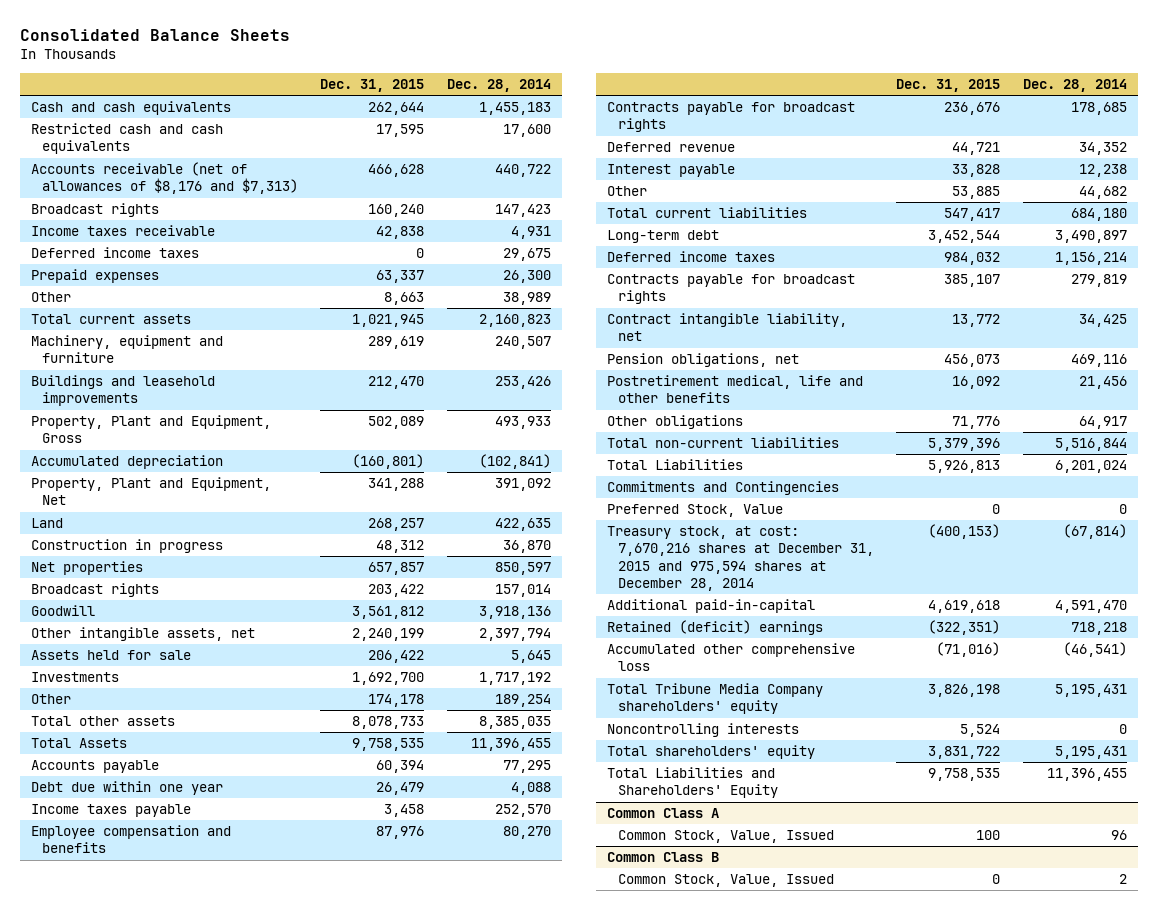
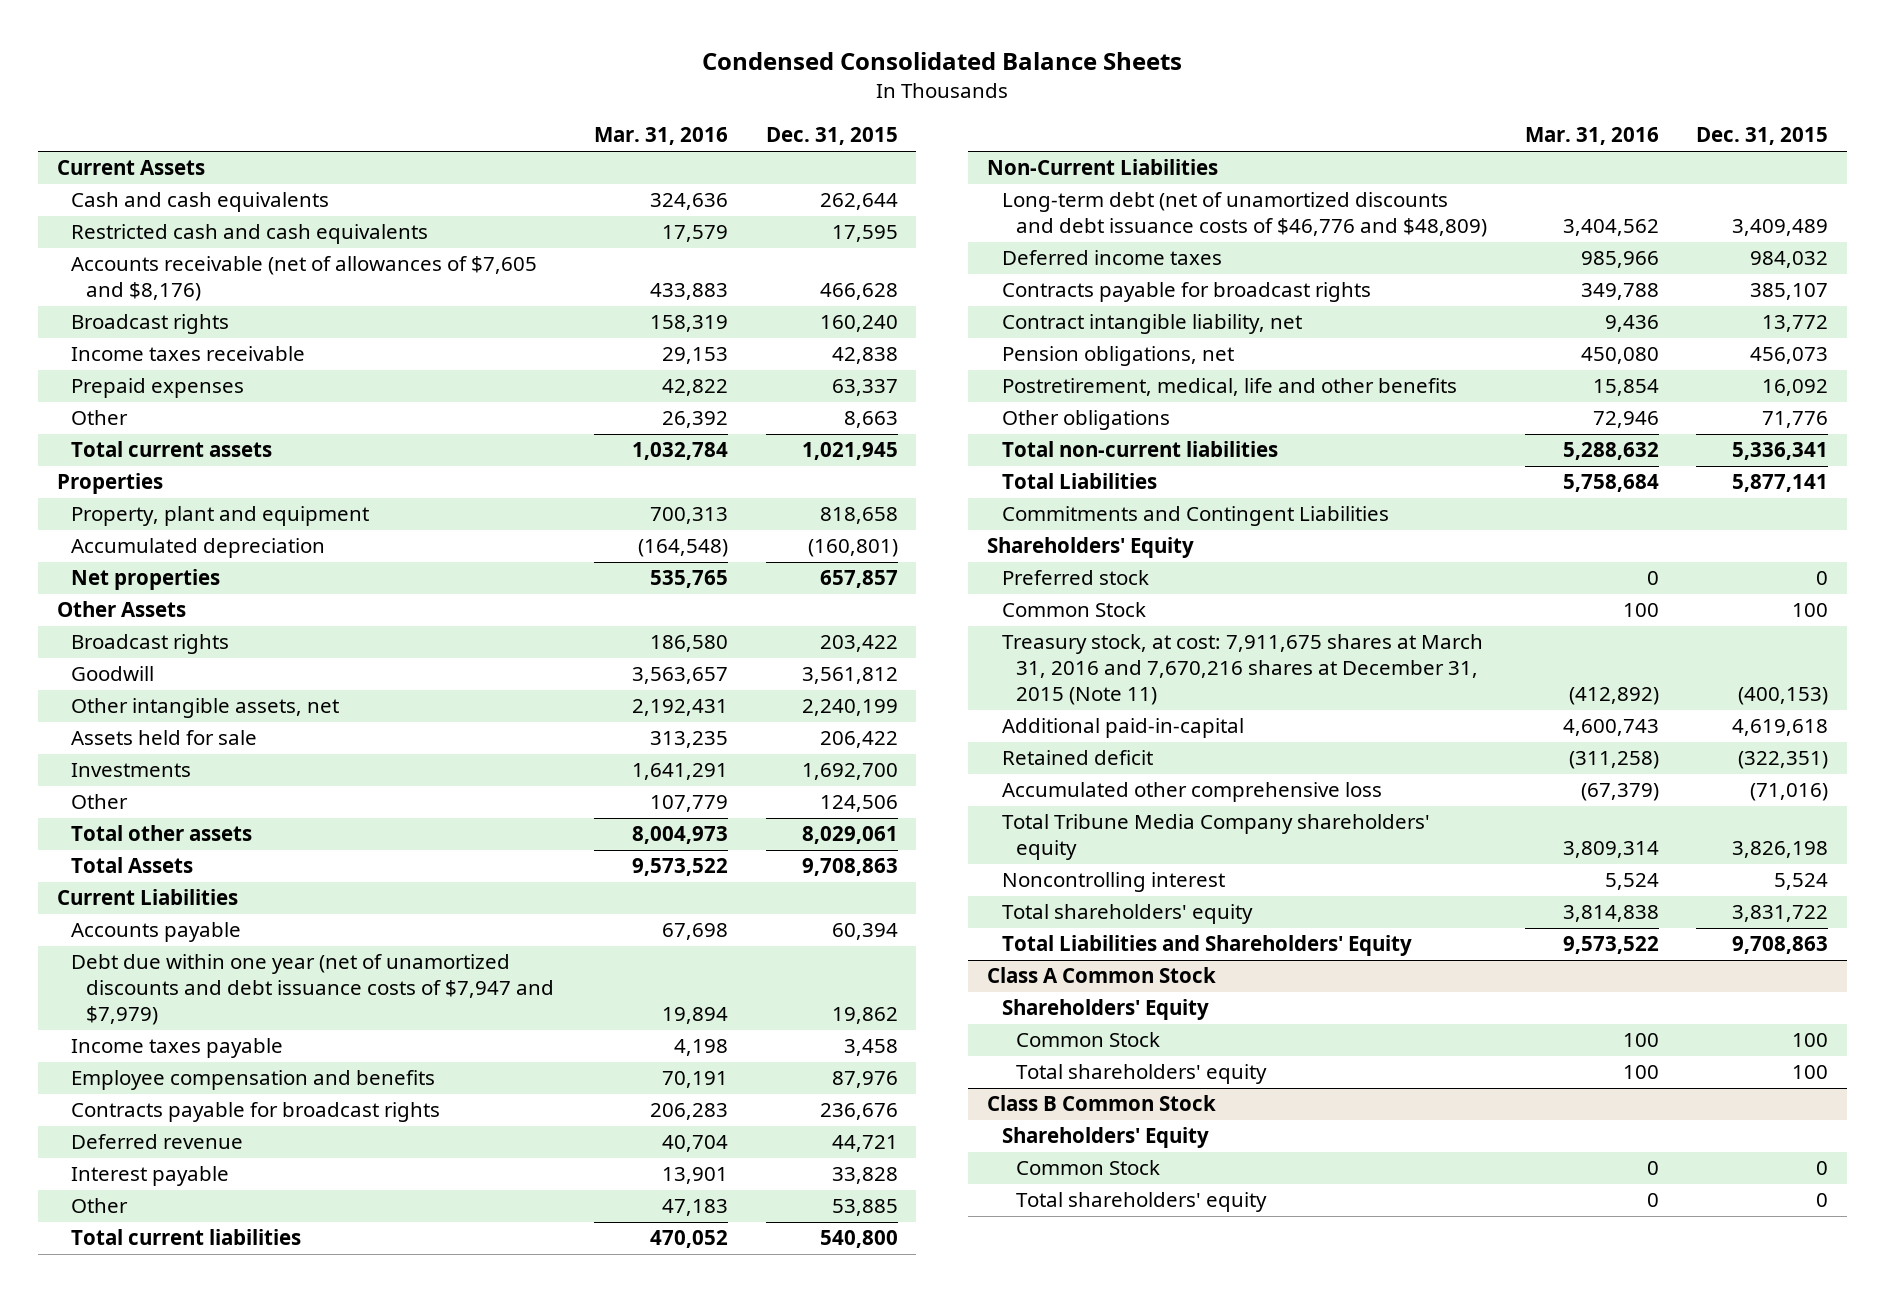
- Consolidated Balance Sheets
+ Condensed Consolidated Balance Sheets
- | Dec. 31, 2015 | Dec. 28, 2014
+ | Mar. 31, 2016 | Dec. 31, 2015
+ Current Assets
- Accounts receivable (net of allowances of $8,176 and $7,313) | 466,628 | 440,722
+ Accounts receivable (net of allowances of $7,605 and $8,176) | 433,883 | 466,628
- Deferred income taxes | 0 | 29,675
- Machinery, equipment and furniture | 289,619 | 240,507
- Buildings and leasehold improvements | 212,470 | 253,426
- Property, Plant and Equipment, Gross | 502,089 | 493,933
+ Properties
+ Property, plant and equipment | 700,313 | 818,658
- Property, Plant and Equipment, Net | 341,288 | 391,092
- Land | 268,257 | 422,635
- Construction in progress | 48,312 | 36,870
+ Other Assets
- Other | 174,178 | 189,254
- Total other assets | 8,078,733 | 8,385,035
- Total Assets | 9,758,535 | 11,396,455
+ Other | 107,779 | 124,506
+ Total other assets | 8,004,973 | 8,029,061
+ Total Assets | 9,573,522 | 9,708,863
+ Current Liabilities
- Debt due within one year | 26,479 | 4,088
+ Debt due within one year (net of unamortized discounts and debt issuance costs of $7,947 and $7,979) | 19,894 | 19,862
- Total current liabilities | 547,417 | 684,180
- Long-term debt | 3,452,544 | 3,490,897
+ Total current liabilities | 470,052 | 540,800
+ Non-Current Liabilities
+ Long-term debt (net of unamortized discounts and debt issuance costs of $46,776 and $48,809) | 3,404,562 | 3,409,489
- Postretirement medical, life and other benefits | 16,092 | 21,456
+ Postretirement, medical, life and other benefits | 15,854 | 16,092
- Total non-current liabilities | 5,379,396 | 5,516,844
- Total Liabilities | 5,926,813 | 6,201,024
- Commitments and Contingencies
- Preferred Stock, Value | 0 | 0
- Treasury stock, at cost: 7,670,216 shares at December 31, 2015 and 975,594 shares at December 28, 2014 | (400,153) | (67,814)
+ Total non-current liabilities | 5,288,632 | 5,336,341
+ Total Liabilities | 5,758,684 | 5,877,141
+ Commitments and Contingent Liabilities
+ Shareholders' Equity
+ Preferred stock | 0 | 0
+ Common Stock | 100 | 100
+ Treasury stock, at cost: 7,911,675 shares at March 31, 2016 and 7,670,216 shares at December 31, 2015 (Note 11) | (412,892) | (400,153)
- Retained (deficit) earnings | (322,351) | 718,218
+ Retained deficit | (311,258) | (322,351)
- Noncontrolling interests | 5,524 | 0
+ Noncontrolling interest | 5,524 | 5,524
- Total Liabilities and Shareholders' Equity | 9,758,535 | 11,396,455
- Common Class A
- Common Stock, Value, Issued | 100 | 96
- Common Class B
- Common Stock, Value, Issued | 0 | 2
+ Total Liabilities and Shareholders' Equity | 9,573,522 | 9,708,863
+ Class A Common Stock
+ Shareholders' Equity
+ Common Stock | 100 | 100
+ Total shareholders' equity | 100 | 100
+ Class B Common Stock
+ Shareholders' Equity
+ Common Stock | 0 | 0
+ Total shareholders' equity | 0 | 0

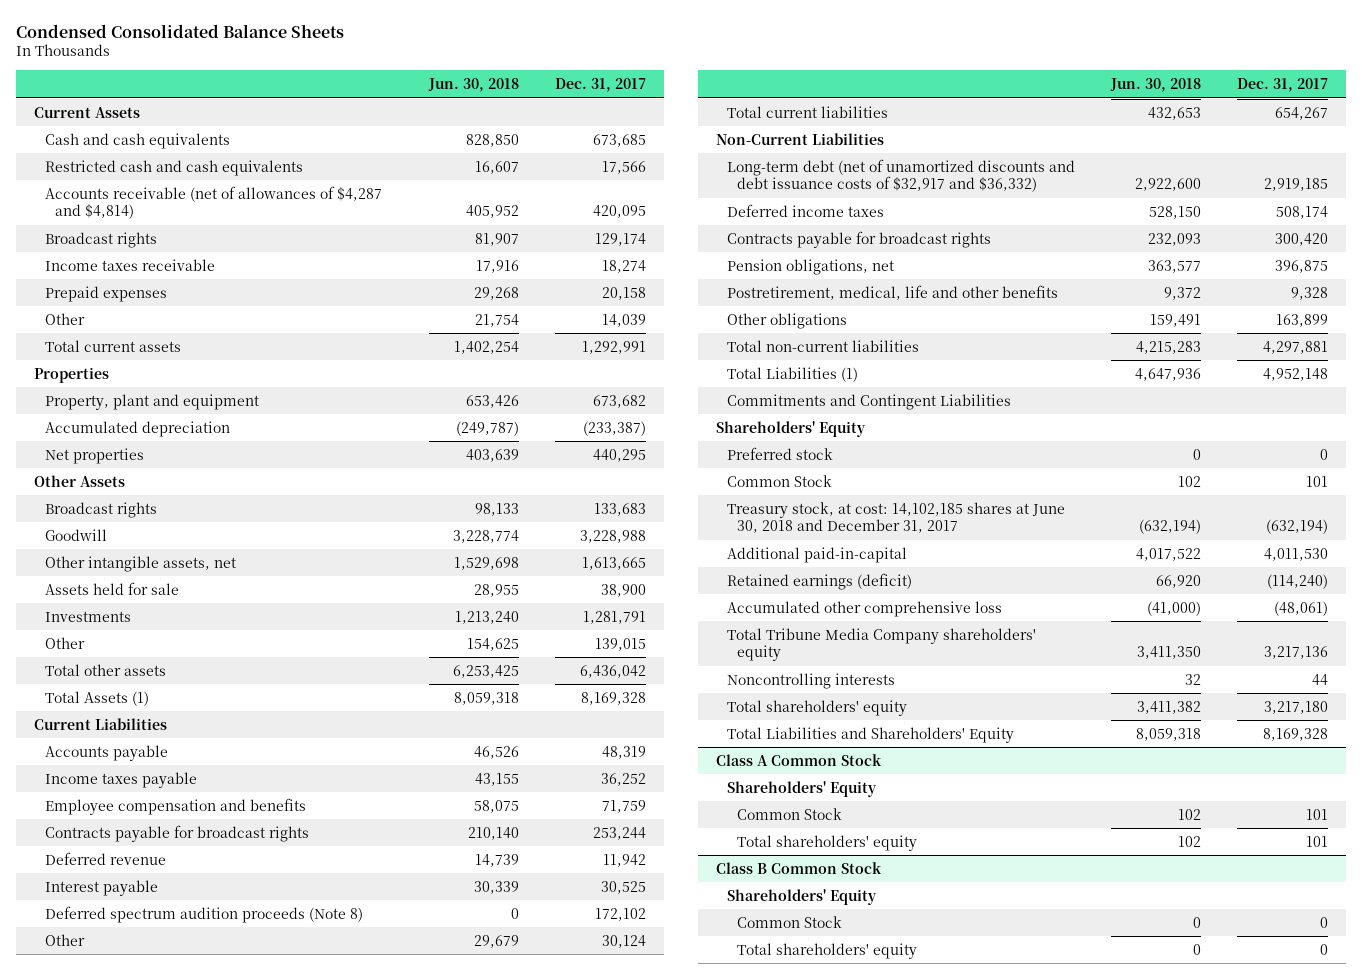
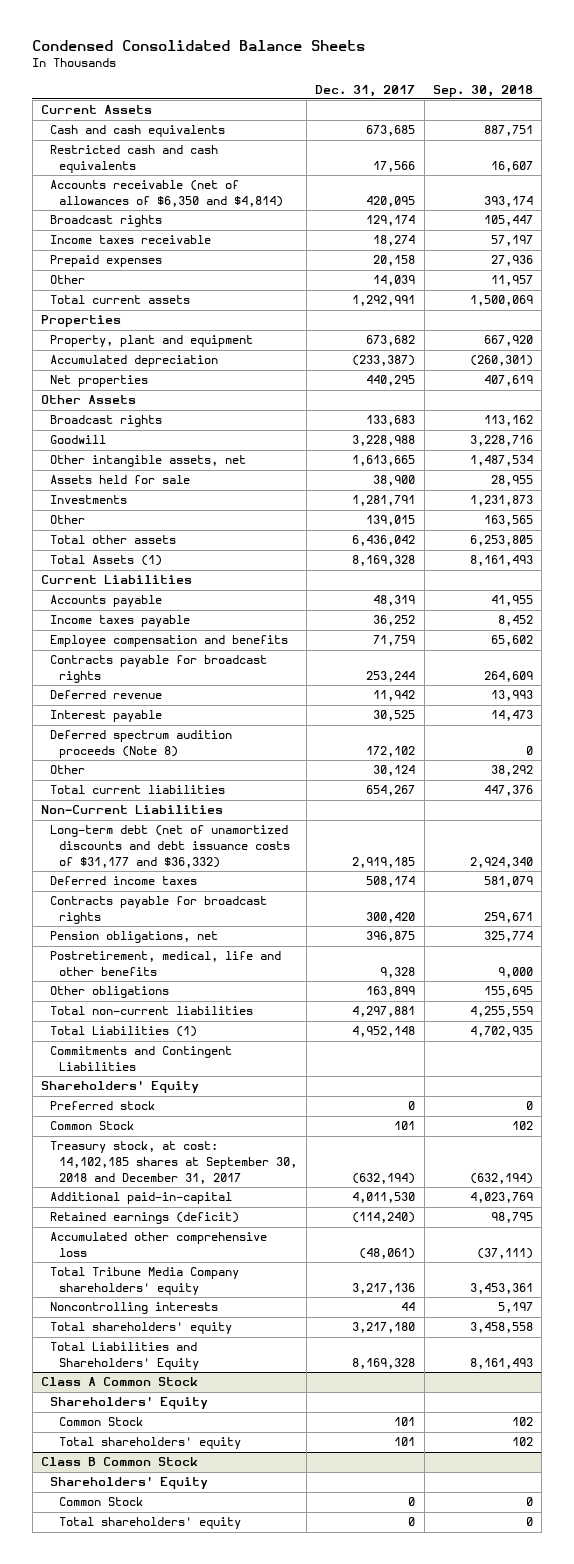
- | Jun. 30, 2018 | Dec. 31, 2017
+ | Dec. 31, 2017 | Sep. 30, 2018
- Accounts receivable (net of allowances of $4,287 and $4,814) | 405,952 | 420,095
+ Accounts receivable (net of allowances of $6,350 and $4,814) | 420,095 | 393,174
- Long-term debt (net of unamortized discounts and debt issuance costs of $32,917 and $36,332) | 2,922,600 | 2,919,185
+ Long-term debt (net of unamortized discounts and debt issuance costs of $31,177 and $36,332) | 2,919,185 | 2,924,340
- Treasury stock, at cost: 14,102,185 shares at June 30, 2018 and December 31, 2017 | (632,194) | (632,194)
+ Treasury stock, at cost: 14,102,185 shares at September 30, 2018 and December 31, 2017 | (632,194) | (632,194)

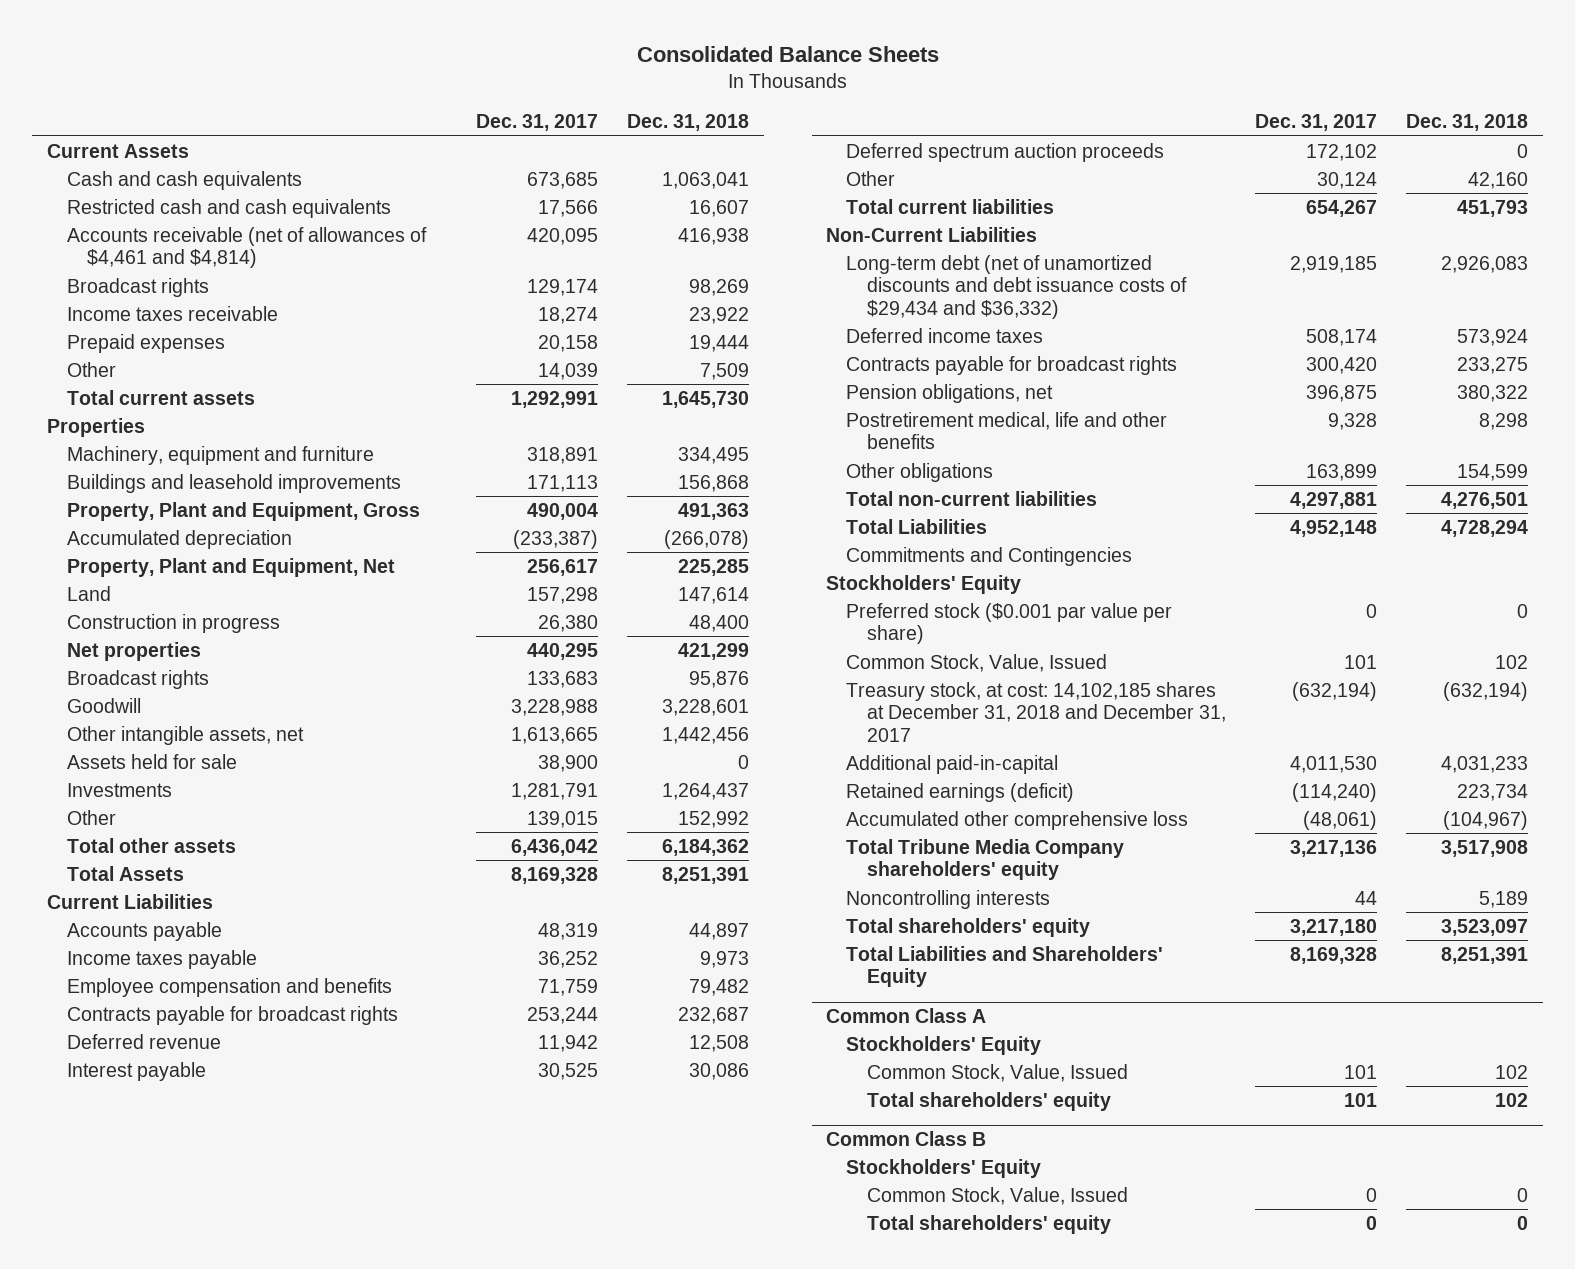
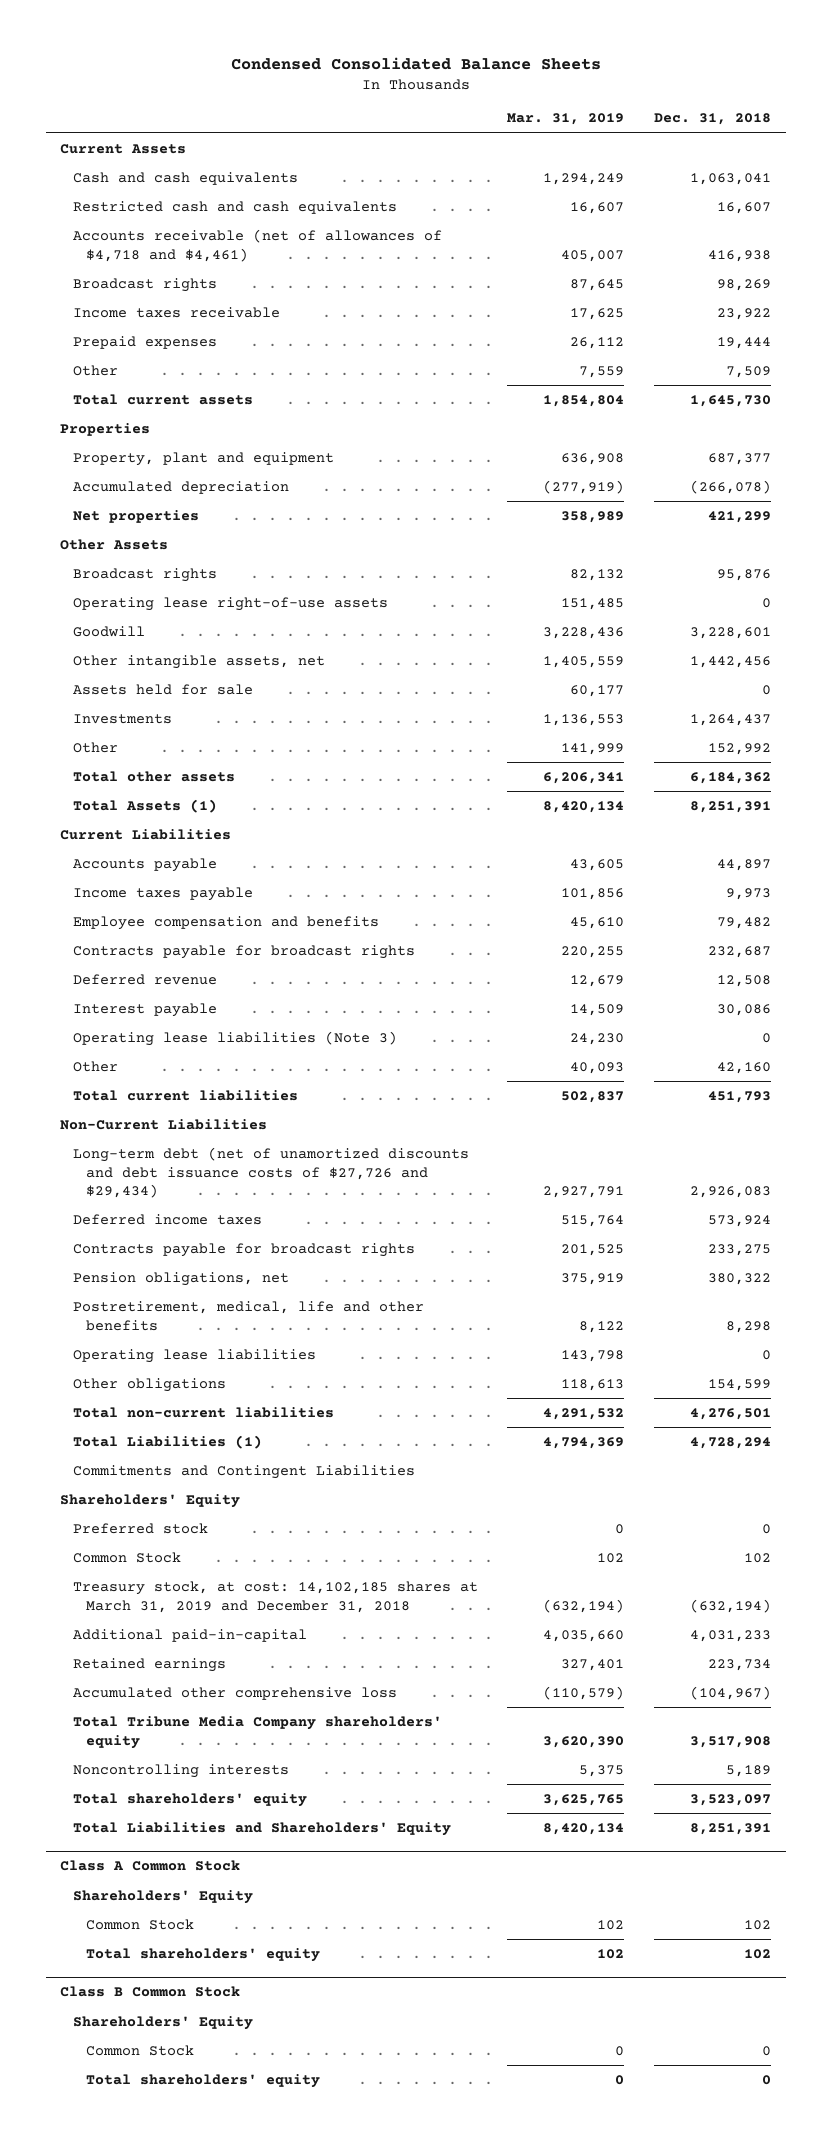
- Consolidated Balance Sheets
+ Condensed Consolidated Balance Sheets
- | Dec. 31, 2017 | Dec. 31, 2018
+ | Mar. 31, 2019 | Dec. 31, 2018
- Accounts receivable (net of allowances of $4,461 and $4,814) | 420,095 | 416,938
+ Accounts receivable (net of allowances of $4,718 and $4,461) | 405,007 | 416,938
- Machinery, equipment and furniture | 318,891 | 334,495
- Buildings and leasehold improvements | 171,113 | 156,868
- Property, Plant and Equipment, Gross | 490,004 | 491,363
+ Property, plant and equipment | 636,908 | 687,377
- Property, Plant and Equipment, Net | 256,617 | 225,285
- Land | 157,298 | 147,614
- Construction in progress | 26,380 | 48,400
+ Other Assets
+ Operating lease right-of-use assets | 151,485 | 0
- Total Assets | 8,169,328 | 8,251,391
+ Total Assets (1) | 8,420,134 | 8,251,391
- Deferred spectrum auction proceeds | 172,102 | 0
+ Operating lease liabilities (Note 3) | 24,230 | 0
- Long-term debt (net of unamortized discounts and debt issuance costs of $29,434 and $36,332) | 2,919,185 | 2,926,083
+ Long-term debt (net of unamortized discounts and debt issuance costs of $27,726 and $29,434) | 2,927,791 | 2,926,083
- Postretirement medical, life and other benefits | 9,328 | 8,298
+ Postretirement, medical, life and other benefits | 8,122 | 8,298
+ Operating lease liabilities | 143,798 | 0
- Total Liabilities | 4,952,148 | 4,728,294
- Commitments and Contingencies
- Stockholders' Equity
- Preferred stock ($0.001 par value per share) | 0 | 0
- Common Stock, Value, Issued | 101 | 102
- Treasury stock, at cost: 14,102,185 shares at December 31, 2018 and December 31, 2017 | (632,194) | (632,194)
+ Total Liabilities (1) | 4,794,369 | 4,728,294
+ Commitments and Contingent Liabilities
+ Shareholders' Equity
+ Preferred stock | 0 | 0
+ Common Stock | 102 | 102
+ Treasury stock, at cost: 14,102,185 shares at March 31, 2019 and December 31, 2018 | (632,194) | (632,194)
- Retained earnings (deficit) | (114,240) | 223,734
+ Retained earnings | 327,401 | 223,734
- Common Class A
- Stockholders' Equity
- Common Stock, Value, Issued | 101 | 102
+ Class A Common Stock
+ Shareholders' Equity
+ Common Stock | 102 | 102
- Common Class B
- Stockholders' Equity
- Common Stock, Value, Issued | 0 | 0
+ Class B Common Stock
+ Shareholders' Equity
+ Common Stock | 0 | 0

